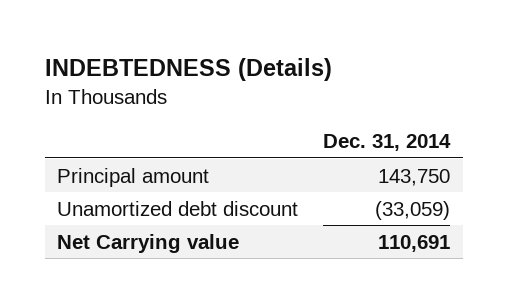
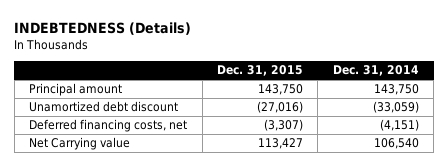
- | Dec. 31, 2014
+ | Dec. 31, 2015 | Dec. 31, 2014
- Net Carrying value | 110,691
+ Deferred financing costs, net | (3,307) | (4,151)
+ Net Carrying value | 113,427 | 106,540

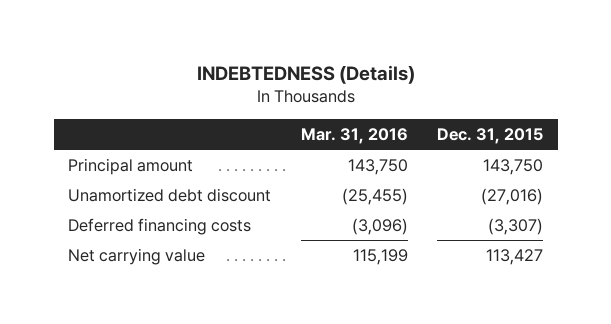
- | Dec. 31, 2015 | Dec. 31, 2014
+ | Mar. 31, 2016 | Dec. 31, 2015
- Deferred financing costs, net | (3,307) | (4,151)
- Net Carrying value | 113,427 | 106,540
+ Deferred financing costs | (3,096) | (3,307)
+ Net carrying value | 115,199 | 113,427

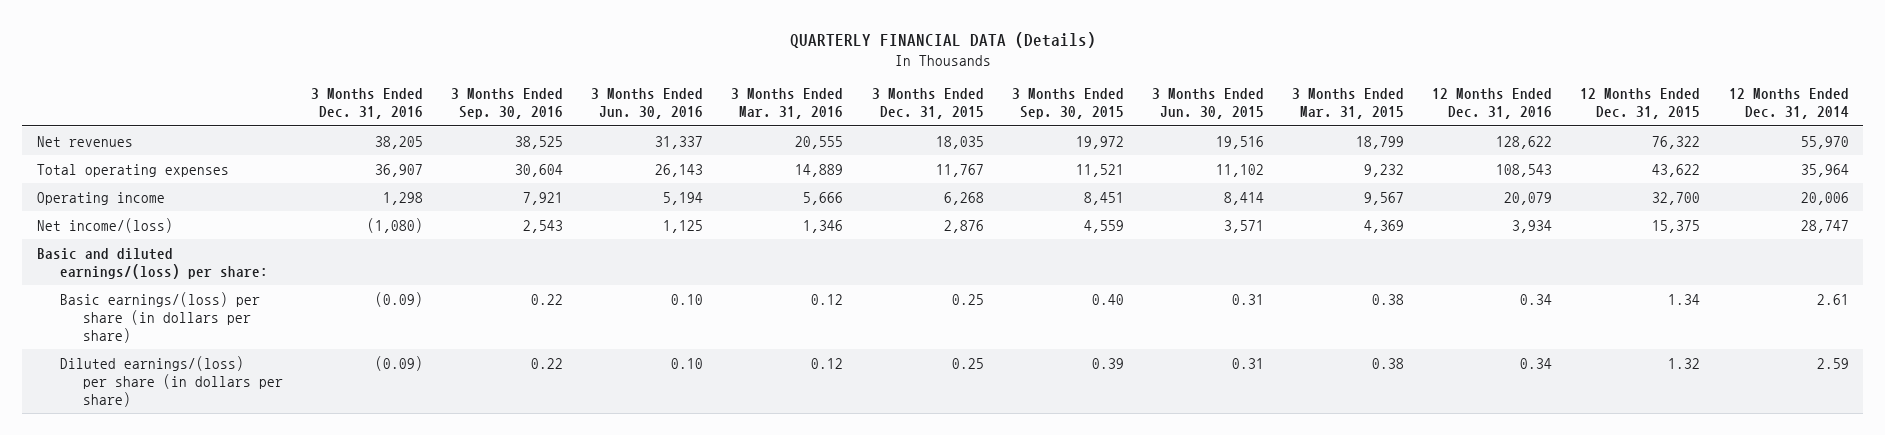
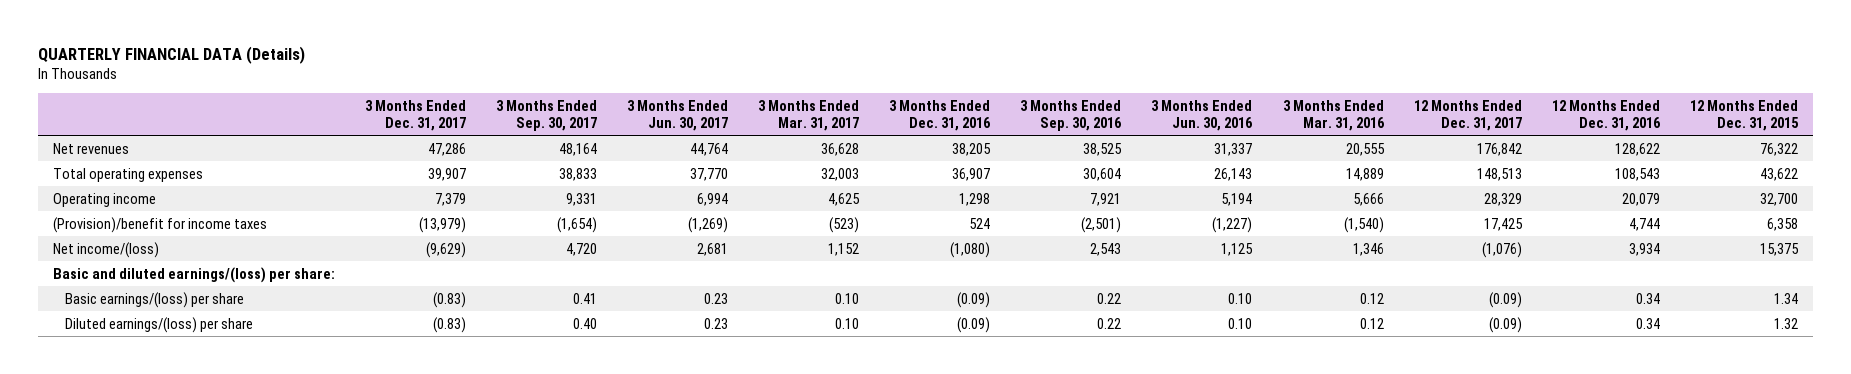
- | 3 Months Ended Dec. 31, 2016 | 3 Months Ended Sep. 30, 2016 | 3 Months Ended Jun. 30, 2016 | 3 Months Ended Mar. 31, 2016 | 3 Months Ended Dec. 31, 2015 | 3 Months Ended Sep. 30, 2015 | 3 Months Ended Jun. 30, 2015 | 3 Months Ended Mar. 31, 2015 | 12 Months Ended Dec. 31, 2016 | 12 Months Ended Dec. 31, 2015 | 12 Months Ended Dec. 31, 2014
+ | 3 Months Ended Dec. 31, 2017 | 3 Months Ended Sep. 30, 2017 | 3 Months Ended Jun. 30, 2017 | 3 Months Ended Mar. 31, 2017 | 3 Months Ended Dec. 31, 2016 | 3 Months Ended Sep. 30, 2016 | 3 Months Ended Jun. 30, 2016 | 3 Months Ended Mar. 31, 2016 | 12 Months Ended Dec. 31, 2017 | 12 Months Ended Dec. 31, 2016 | 12 Months Ended Dec. 31, 2015
+ (Provision)/benefit for income taxes | (13,979) | (1,654) | (1,269) | (523) | 524 | (2,501) | (1,227) | (1,540) | 17,425 | 4,744 | 6,358
- Basic earnings/(loss) per share (in dollars per share) | (0.09) | 0.22 | 0.10 | 0.12 | 0.25 | 0.40 | 0.31 | 0.38 | 0.34 | 1.34 | 2.61
- Diluted earnings/(loss) per share (in dollars per share) | (0.09) | 0.22 | 0.10 | 0.12 | 0.25 | 0.39 | 0.31 | 0.38 | 0.34 | 1.32 | 2.59
+ Basic earnings/(loss) per share | (0.83) | 0.41 | 0.23 | 0.10 | (0.09) | 0.22 | 0.10 | 0.12 | (0.09) | 0.34 | 1.34
+ Diluted earnings/(loss) per share | (0.83) | 0.40 | 0.23 | 0.10 | (0.09) | 0.22 | 0.10 | 0.12 | (0.09) | 0.34 | 1.32

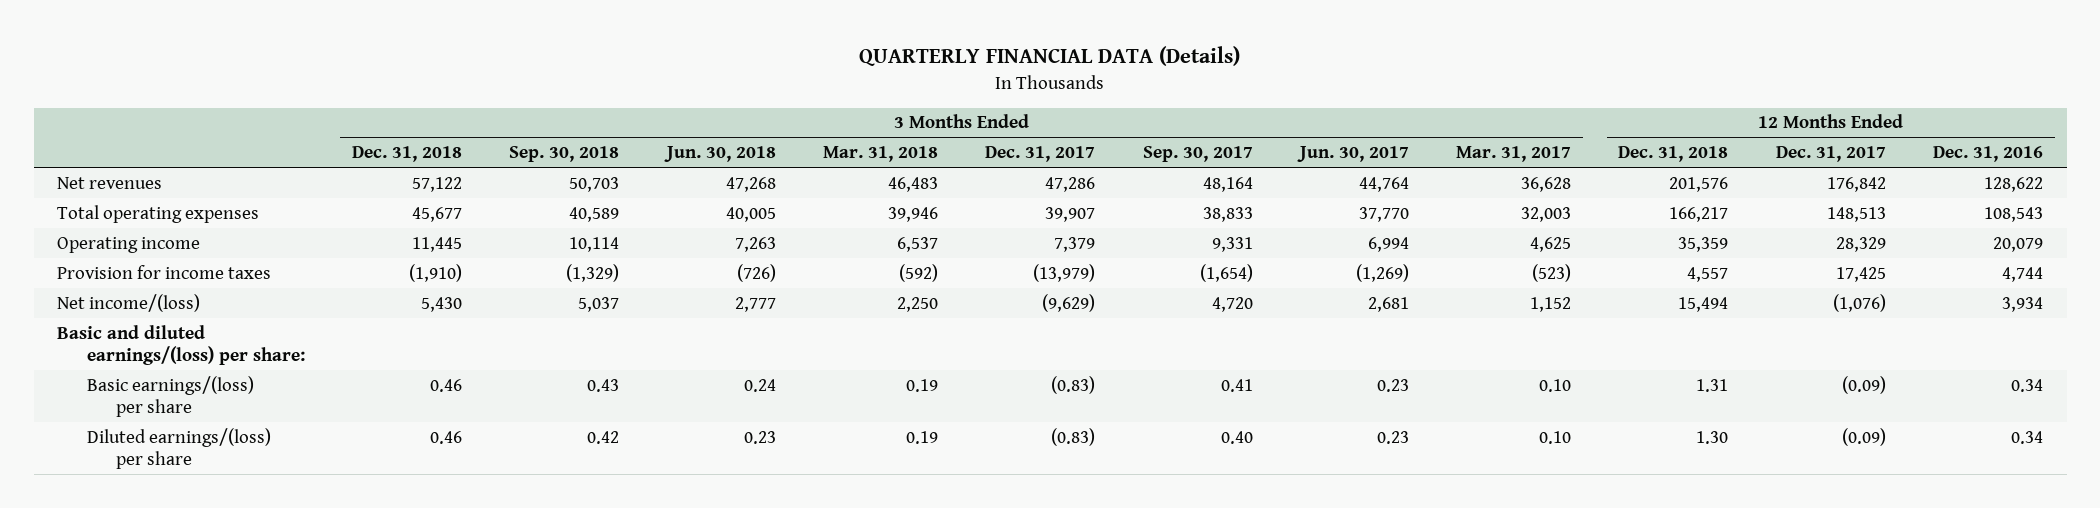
- | 3 Months Ended Dec. 31, 2017 | 3 Months Ended Sep. 30, 2017 | 3 Months Ended Jun. 30, 2017 | 3 Months Ended Mar. 31, 2017 | 3 Months Ended Dec. 31, 2016 | 3 Months Ended Sep. 30, 2016 | 3 Months Ended Jun. 30, 2016 | 3 Months Ended Mar. 31, 2016 | 12 Months Ended Dec. 31, 2017 | 12 Months Ended Dec. 31, 2016 | 12 Months Ended Dec. 31, 2015
+ | 3 Months Ended Dec. 31, 2018 | 3 Months Ended Sep. 30, 2018 | 3 Months Ended Jun. 30, 2018 | 3 Months Ended Mar. 31, 2018 | 3 Months Ended Dec. 31, 2017 | 3 Months Ended Sep. 30, 2017 | 3 Months Ended Jun. 30, 2017 | 3 Months Ended Mar. 31, 2017 | 12 Months Ended Dec. 31, 2018 | 12 Months Ended Dec. 31, 2017 | 12 Months Ended Dec. 31, 2016
- (Provision)/benefit for income taxes | (13,979) | (1,654) | (1,269) | (523) | 524 | (2,501) | (1,227) | (1,540) | 17,425 | 4,744 | 6,358
+ Provision for income taxes | (1,910) | (1,329) | (726) | (592) | (13,979) | (1,654) | (1,269) | (523) | 4,557 | 17,425 | 4,744

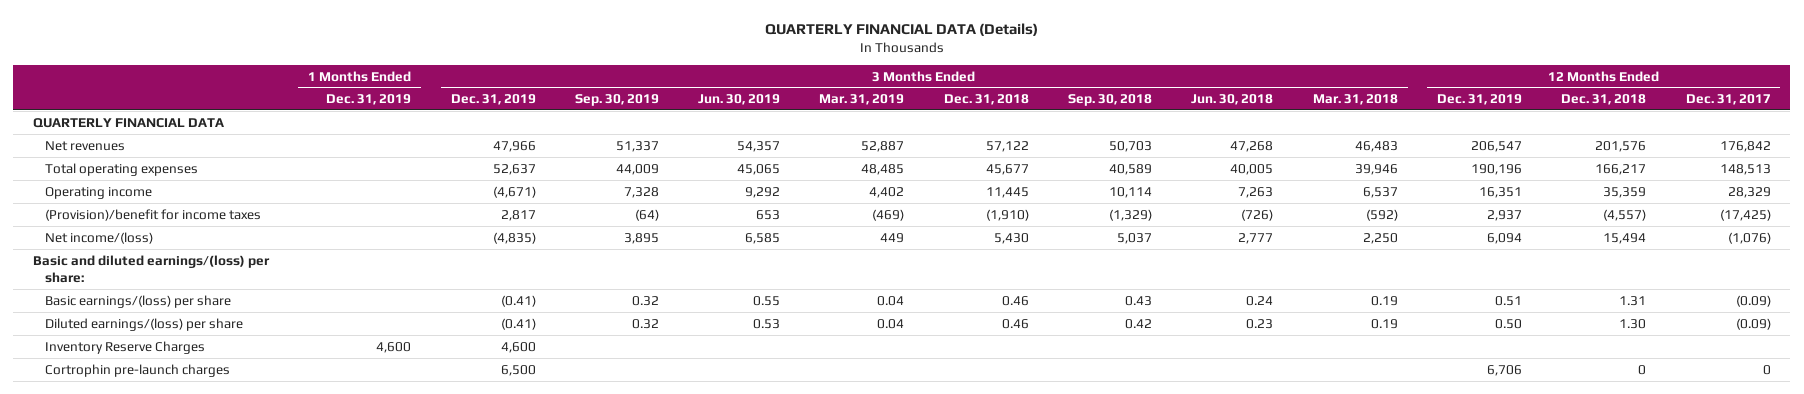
- | 3 Months Ended Dec. 31, 2018 | 3 Months Ended Sep. 30, 2018 | 3 Months Ended Jun. 30, 2018 | 3 Months Ended Mar. 31, 2018 | 3 Months Ended Dec. 31, 2017 | 3 Months Ended Sep. 30, 2017 | 3 Months Ended Jun. 30, 2017 | 3 Months Ended Mar. 31, 2017 | 12 Months Ended Dec. 31, 2018 | 12 Months Ended Dec. 31, 2017 | 12 Months Ended Dec. 31, 2016
+ | 1 Months Ended Dec. 31, 2019 | 3 Months Ended Dec. 31, 2019 | 3 Months Ended Sep. 30, 2019 | 3 Months Ended Jun. 30, 2019 | 3 Months Ended Mar. 31, 2019 | 3 Months Ended Dec. 31, 2018 | 3 Months Ended Sep. 30, 2018 | 3 Months Ended Jun. 30, 2018 | 3 Months Ended Mar. 31, 2018 | 12 Months Ended Dec. 31, 2019 | 12 Months Ended Dec. 31, 2018 | 12 Months Ended Dec. 31, 2017
+ QUARTERLY FINANCIAL DATA
- Provision for income taxes | (1,910) | (1,329) | (726) | (592) | (13,979) | (1,654) | (1,269) | (523) | 4,557 | 17,425 | 4,744
+ (Provision)/benefit for income taxes | | 2,817 | (64) | 653 | (469) | (1,910) | (1,329) | (726) | (592) | 2,937 | (4,557) | (17,425)
+ Inventory Reserve Charges | 4,600 | 4,600 | | | | | | | | | |
+ Cortrophin pre-launch charges | | 6,500 | | | | | | | | 6,706 | 0 | 0

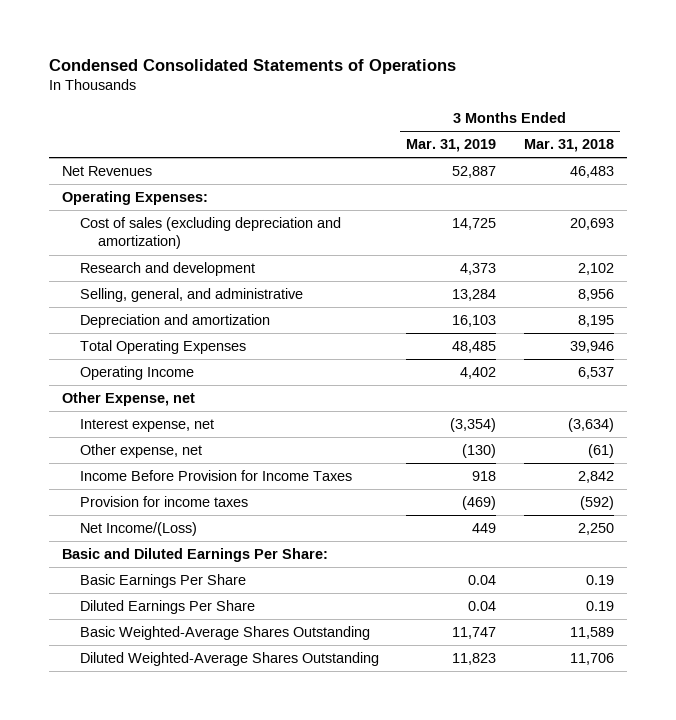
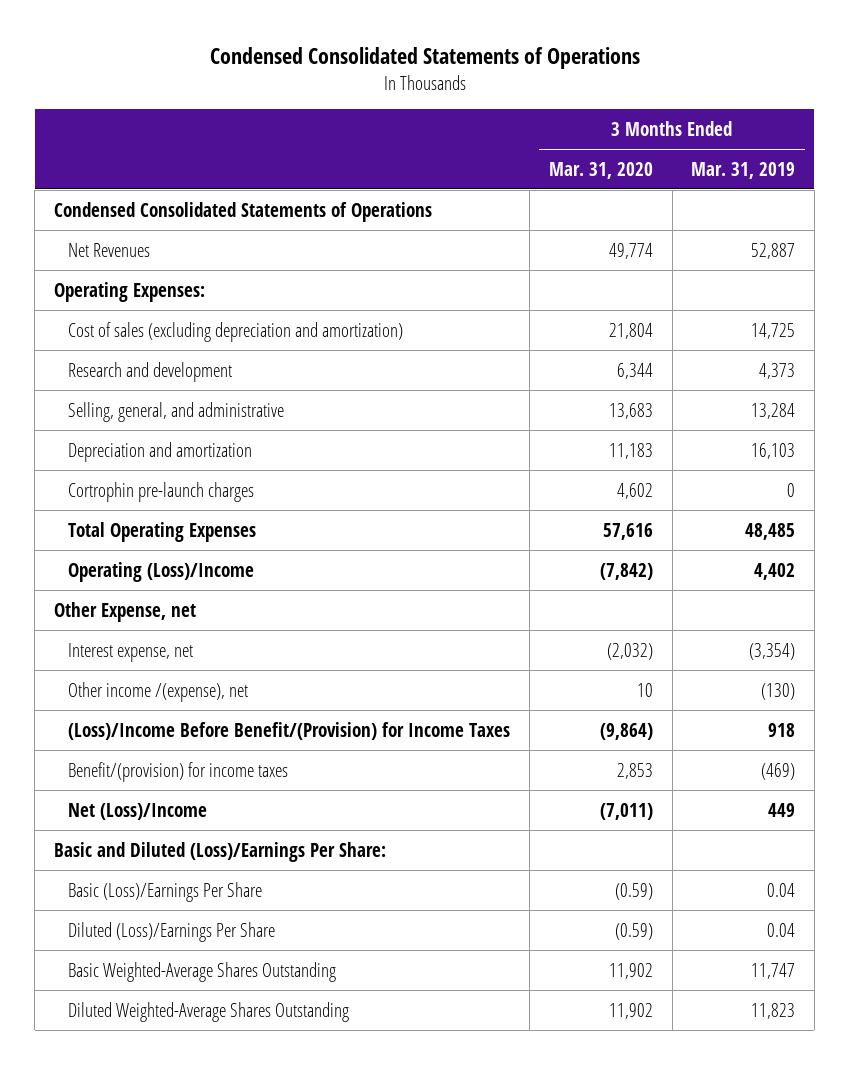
- | 3 Months Ended Mar. 31, 2019 | 3 Months Ended Mar. 31, 2018
+ | 3 Months Ended Mar. 31, 2020 | 3 Months Ended Mar. 31, 2019
+ Condensed Consolidated Statements of Operations
+ Cortrophin pre-launch charges | 4,602 | 0
- Operating Income | 4,402 | 6,537
+ Operating (Loss)/Income | (7,842) | 4,402
- Other expense, net | (130) | (61)
- Income Before Provision for Income Taxes | 918 | 2,842
- Provision for income taxes | (469) | (592)
- Net Income/(Loss) | 449 | 2,250
- Basic and Diluted Earnings Per Share:
- Basic Earnings Per Share | 0.04 | 0.19
- Diluted Earnings Per Share | 0.04 | 0.19
+ Other income /(expense), net | 10 | (130)
+ (Loss)/Income Before Benefit/(Provision) for Income Taxes | (9,864) | 918
+ Benefit/(provision) for income taxes | 2,853 | (469)
+ Net (Loss)/Income | (7,011) | 449
+ Basic and Diluted (Loss)/Earnings Per Share:
+ Basic (Loss)/Earnings Per Share | (0.59) | 0.04
+ Diluted (Loss)/Earnings Per Share | (0.59) | 0.04

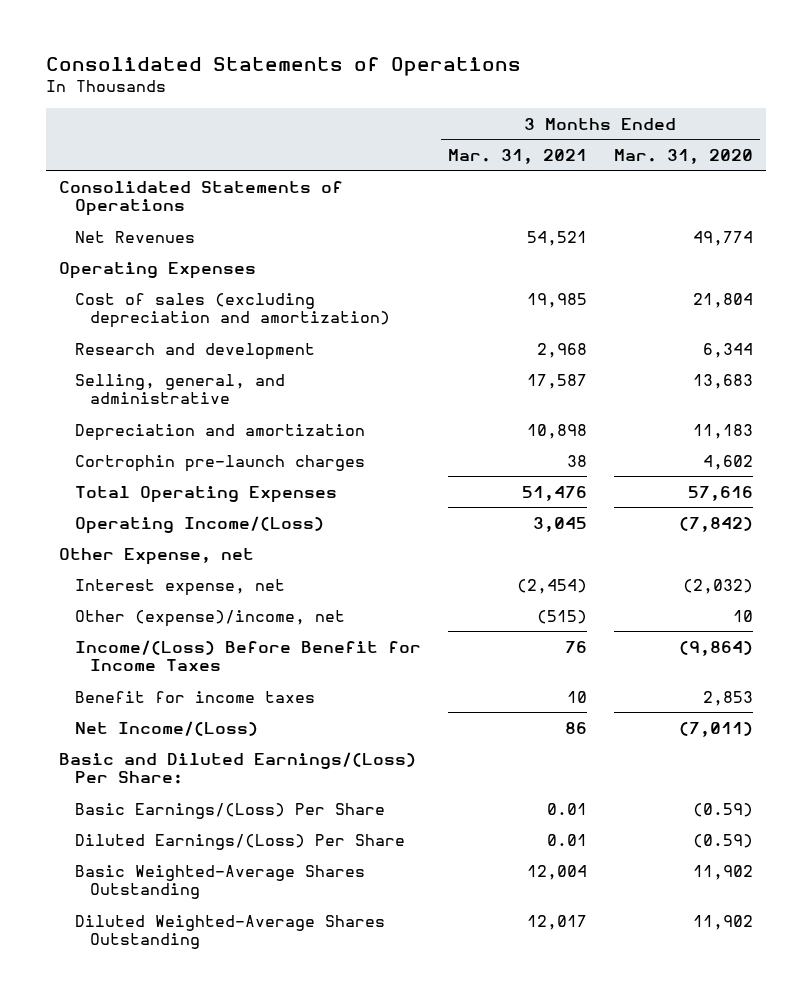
- Condensed Consolidated Statements of Operations
+ Consolidated Statements of Operations
- | 3 Months Ended Mar. 31, 2020 | 3 Months Ended Mar. 31, 2019
+ | 3 Months Ended Mar. 31, 2021 | 3 Months Ended Mar. 31, 2020
- Condensed Consolidated Statements of Operations
+ Consolidated Statements of Operations
- Operating Expenses:
+ Operating Expenses
- Operating (Loss)/Income | (7,842) | 4,402
+ Operating Income/(Loss) | 3,045 | (7,842)
- Other income /(expense), net | 10 | (130)
- (Loss)/Income Before Benefit/(Provision) for Income Taxes | (9,864) | 918
- Benefit/(provision) for income taxes | 2,853 | (469)
- Net (Loss)/Income | (7,011) | 449
- Basic and Diluted (Loss)/Earnings Per Share:
- Basic (Loss)/Earnings Per Share | (0.59) | 0.04
- Diluted (Loss)/Earnings Per Share | (0.59) | 0.04
+ Other (expense)/income, net | (515) | 10
+ Income/(Loss) Before Benefit for Income Taxes | 76 | (9,864)
+ Benefit for income taxes | 10 | 2,853
+ Net Income/(Loss) | 86 | (7,011)
+ Basic and Diluted Earnings/(Loss) Per Share:
+ Basic Earnings/(Loss) Per Share | 0.01 | (0.59)
+ Diluted Earnings/(Loss) Per Share | 0.01 | (0.59)

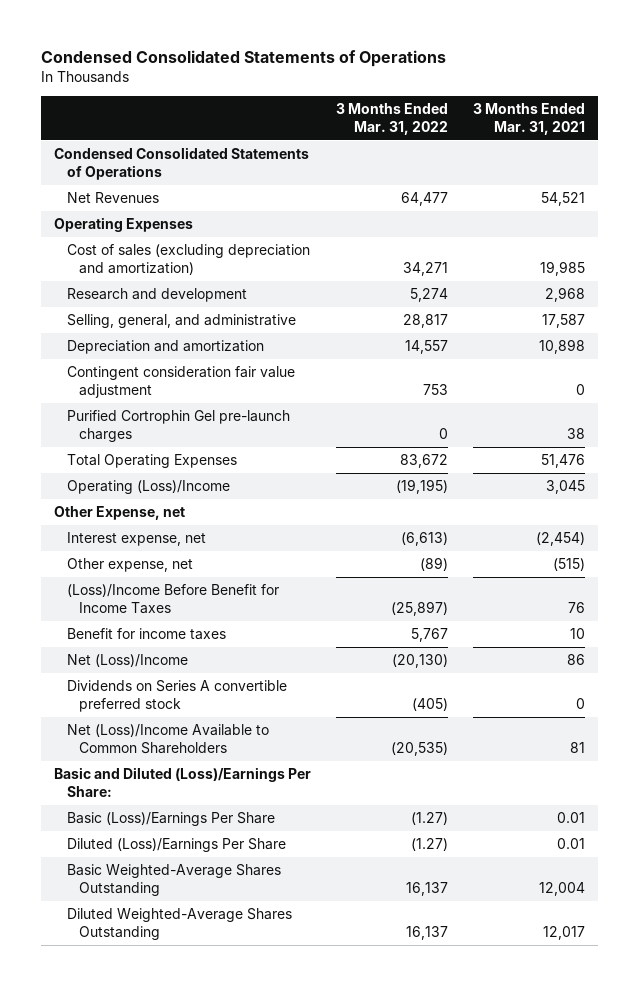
- Consolidated Statements of Operations
+ Condensed Consolidated Statements of Operations
- | 3 Months Ended Mar. 31, 2021 | 3 Months Ended Mar. 31, 2020
+ | 3 Months Ended Mar. 31, 2022 | 3 Months Ended Mar. 31, 2021
- Consolidated Statements of Operations
+ Condensed Consolidated Statements of Operations
- Cortrophin pre-launch charges | 38 | 4,602
+ Contingent consideration fair value adjustment | 753 | 0
+ Purified Cortrophin Gel pre-launch charges | 0 | 38
- Operating Income/(Loss) | 3,045 | (7,842)
+ Operating (Loss)/Income | (19,195) | 3,045
- Other (expense)/income, net | (515) | 10
- Income/(Loss) Before Benefit for Income Taxes | 76 | (9,864)
+ Other expense, net | (89) | (515)
+ (Loss)/Income Before Benefit for Income Taxes | (25,897) | 76
- Net Income/(Loss) | 86 | (7,011)
- Basic and Diluted Earnings/(Loss) Per Share:
- Basic Earnings/(Loss) Per Share | 0.01 | (0.59)
- Diluted Earnings/(Loss) Per Share | 0.01 | (0.59)
+ Net (Loss)/Income | (20,130) | 86
+ Dividends on Series A convertible preferred stock | (405) | 0
+ Net (Loss)/Income Available to Common Shareholders | (20,535) | 81
+ Basic and Diluted (Loss)/Earnings Per Share:
+ Basic (Loss)/Earnings Per Share | (1.27) | 0.01
+ Diluted (Loss)/Earnings Per Share | (1.27) | 0.01

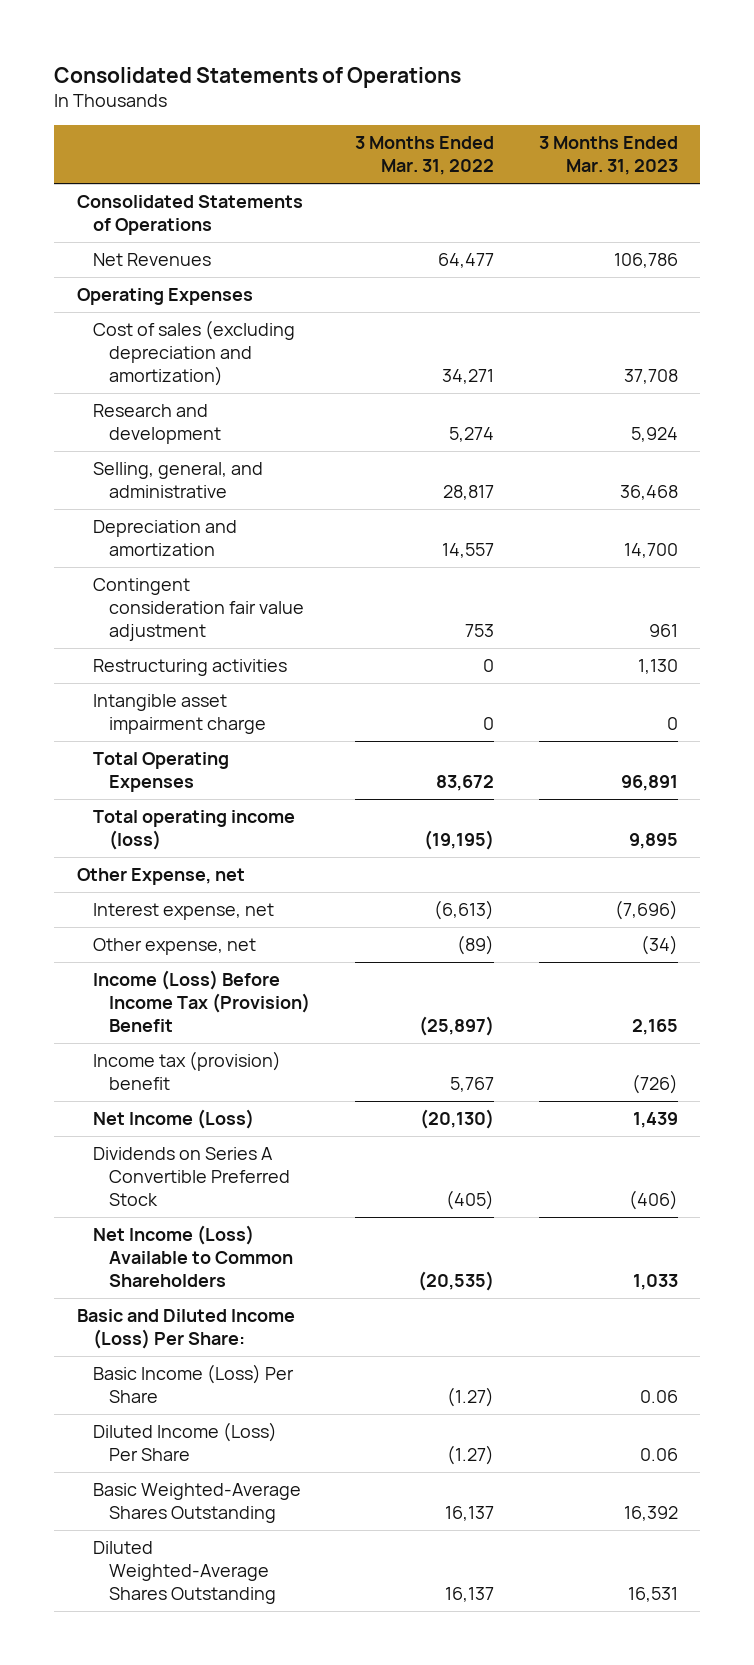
- Condensed Consolidated Statements of Operations
+ Consolidated Statements of Operations
- | 3 Months Ended Mar. 31, 2022 | 3 Months Ended Mar. 31, 2021
+ | 3 Months Ended Mar. 31, 2022 | 3 Months Ended Mar. 31, 2023
- Condensed Consolidated Statements of Operations
+ Consolidated Statements of Operations
- Purified Cortrophin Gel pre-launch charges | 0 | 38
+ Restructuring activities | 0 | 1,130
+ Intangible asset impairment charge | 0 | 0
- Operating (Loss)/Income | (19,195) | 3,045
+ Total operating income (loss) | (19,195) | 9,895
- (Loss)/Income Before Benefit for Income Taxes | (25,897) | 76
- Benefit for income taxes | 5,767 | 10
- Net (Loss)/Income | (20,130) | 86
- Dividends on Series A convertible preferred stock | (405) | 0
- Net (Loss)/Income Available to Common Shareholders | (20,535) | 81
- Basic and Diluted (Loss)/Earnings Per Share:
- Basic (Loss)/Earnings Per Share | (1.27) | 0.01
- Diluted (Loss)/Earnings Per Share | (1.27) | 0.01
+ Income (Loss) Before Income Tax (Provision) Benefit | (25,897) | 2,165
+ Income tax (provision) benefit | 5,767 | (726)
+ Net Income (Loss) | (20,130) | 1,439
+ Dividends on Series A Convertible Preferred Stock | (405) | (406)
+ Net Income (Loss) Available to Common Shareholders | (20,535) | 1,033
+ Basic and Diluted Income (Loss) Per Share:
+ Basic Income (Loss) Per Share | (1.27) | 0.06
+ Diluted Income (Loss) Per Share | (1.27) | 0.06

